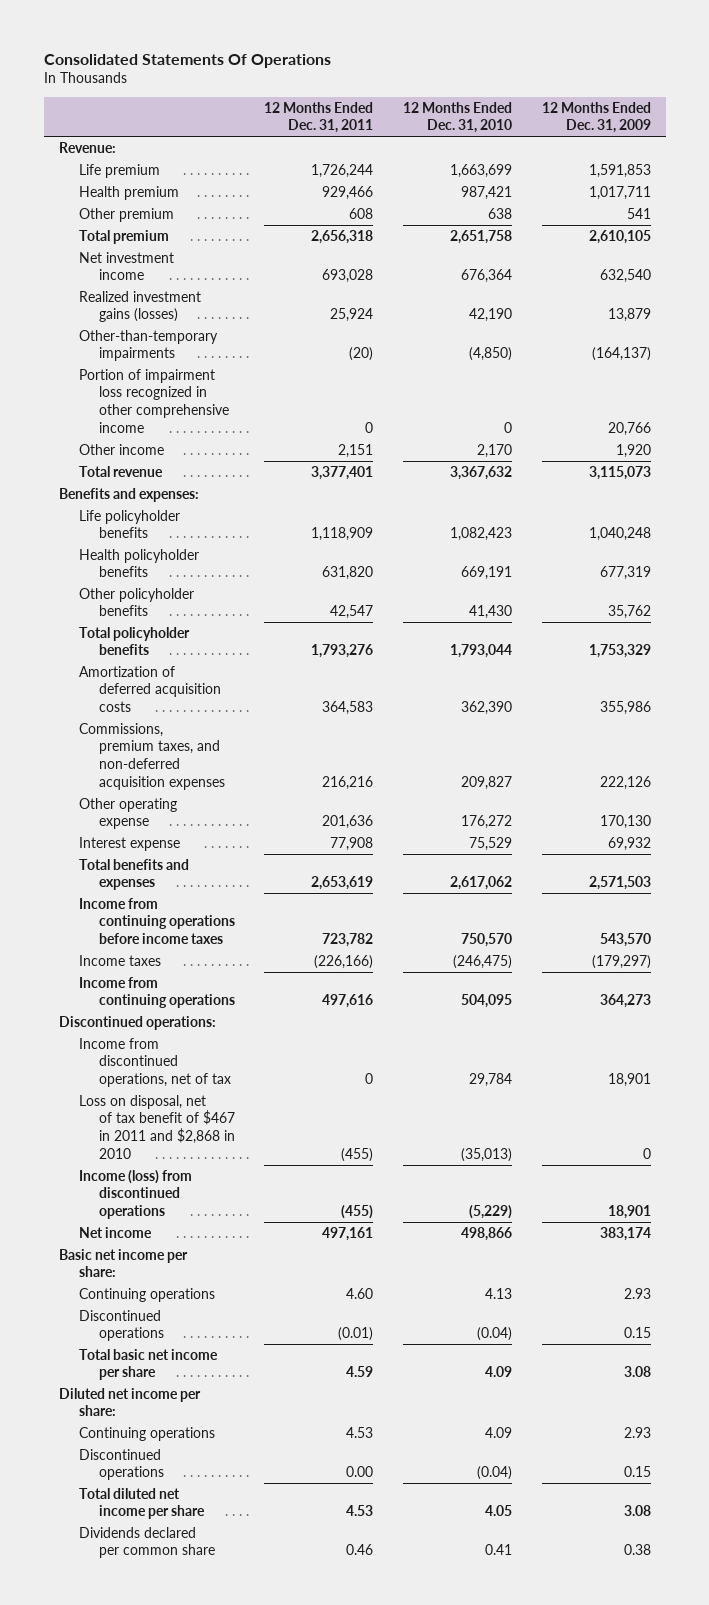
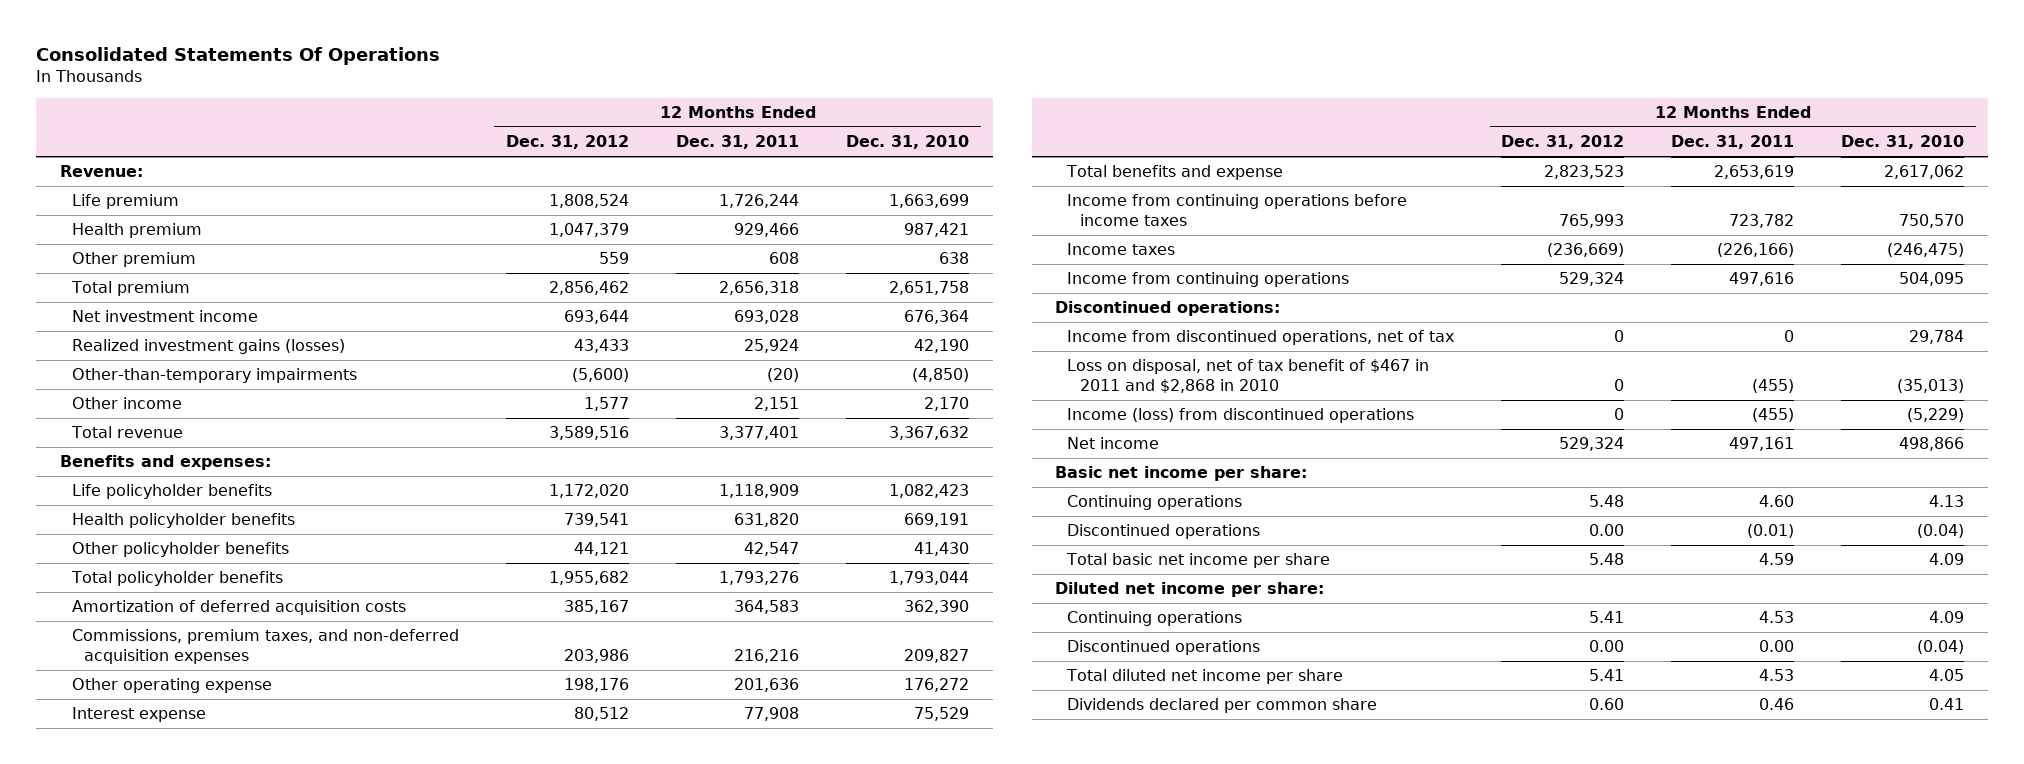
- | 12 Months Ended Dec. 31, 2011 | 12 Months Ended Dec. 31, 2010 | 12 Months Ended Dec. 31, 2009
+ | 12 Months Ended Dec. 31, 2012 | 12 Months Ended Dec. 31, 2011 | 12 Months Ended Dec. 31, 2010
- Portion of impairment loss recognized in other comprehensive income | 0 | 0 | 20,766
- Total benefits and expenses | 2,653,619 | 2,617,062 | 2,571,503
+ Total benefits and expense | 2,823,523 | 2,653,619 | 2,617,062

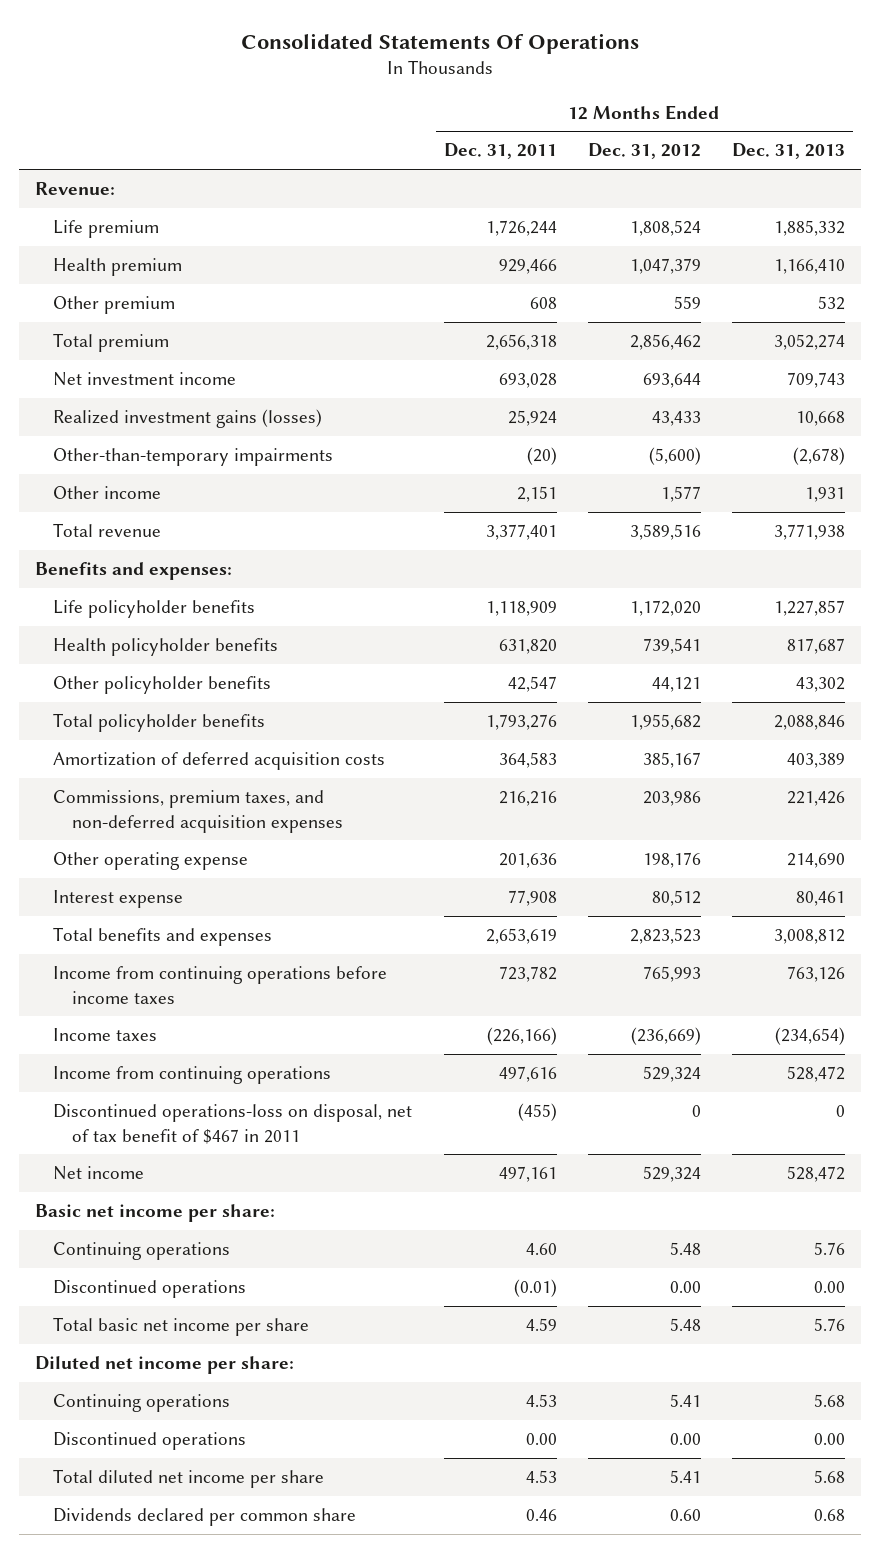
- | 12 Months Ended Dec. 31, 2012 | 12 Months Ended Dec. 31, 2011 | 12 Months Ended Dec. 31, 2010
+ | 12 Months Ended Dec. 31, 2011 | 12 Months Ended Dec. 31, 2012 | 12 Months Ended Dec. 31, 2013
- Total benefits and expense | 2,823,523 | 2,653,619 | 2,617,062
+ Total benefits and expenses | 2,653,619 | 2,823,523 | 3,008,812
- Discontinued operations:
- Income from discontinued operations, net of tax | 0 | 0 | 29,784
- Loss on disposal, net of tax benefit of $467 in 2011 and $2,868 in 2010 | 0 | (455) | (35,013)
- Income (loss) from discontinued operations | 0 | (455) | (5,229)
+ Discontinued operations-loss on disposal, net of tax benefit of $467 in 2011 | (455) | 0 | 0

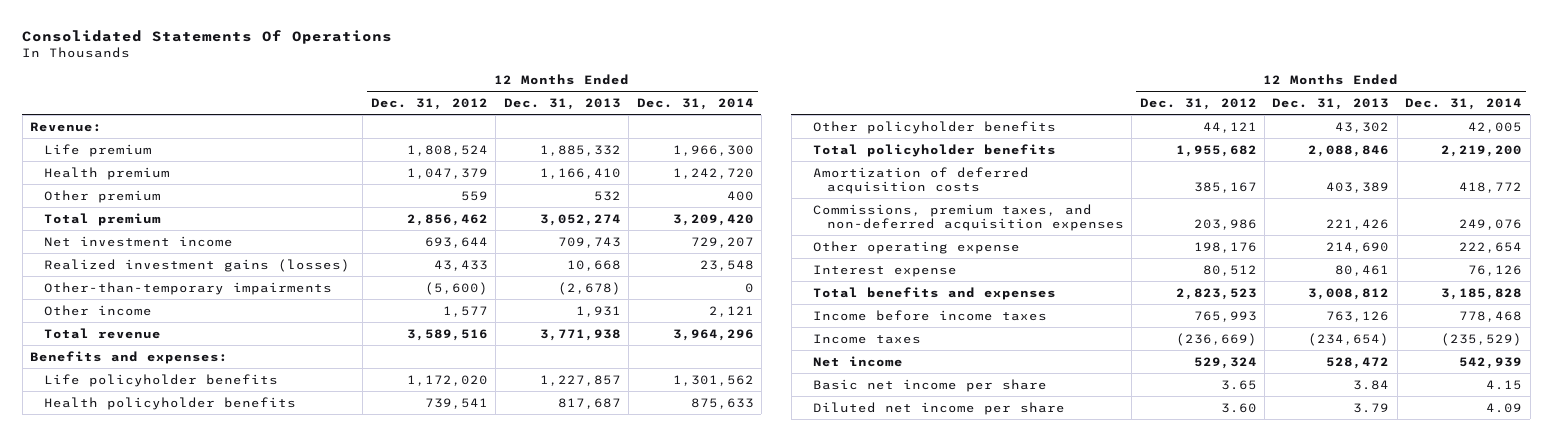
- | 12 Months Ended Dec. 31, 2011 | 12 Months Ended Dec. 31, 2012 | 12 Months Ended Dec. 31, 2013
+ | 12 Months Ended Dec. 31, 2012 | 12 Months Ended Dec. 31, 2013 | 12 Months Ended Dec. 31, 2014
- Income from continuing operations before income taxes | 723,782 | 765,993 | 763,126
+ Income before income taxes | 765,993 | 763,126 | 778,468
- Income from continuing operations | 497,616 | 529,324 | 528,472
- Discontinued operations-loss on disposal, net of tax benefit of $467 in 2011 | (455) | 0 | 0
- Basic net income per share:
- Continuing operations | 4.60 | 5.48 | 5.76
- Discontinued operations | (0.01) | 0.00 | 0.00
- Total basic net income per share | 4.59 | 5.48 | 5.76
- Diluted net income per share:
- Continuing operations | 4.53 | 5.41 | 5.68
- Discontinued operations | 0.00 | 0.00 | 0.00
- Total diluted net income per share | 4.53 | 5.41 | 5.68
- Dividends declared per common share | 0.46 | 0.60 | 0.68
+ Basic net income per share | 3.65 | 3.84 | 4.15
+ Diluted net income per share | 3.60 | 3.79 | 4.09

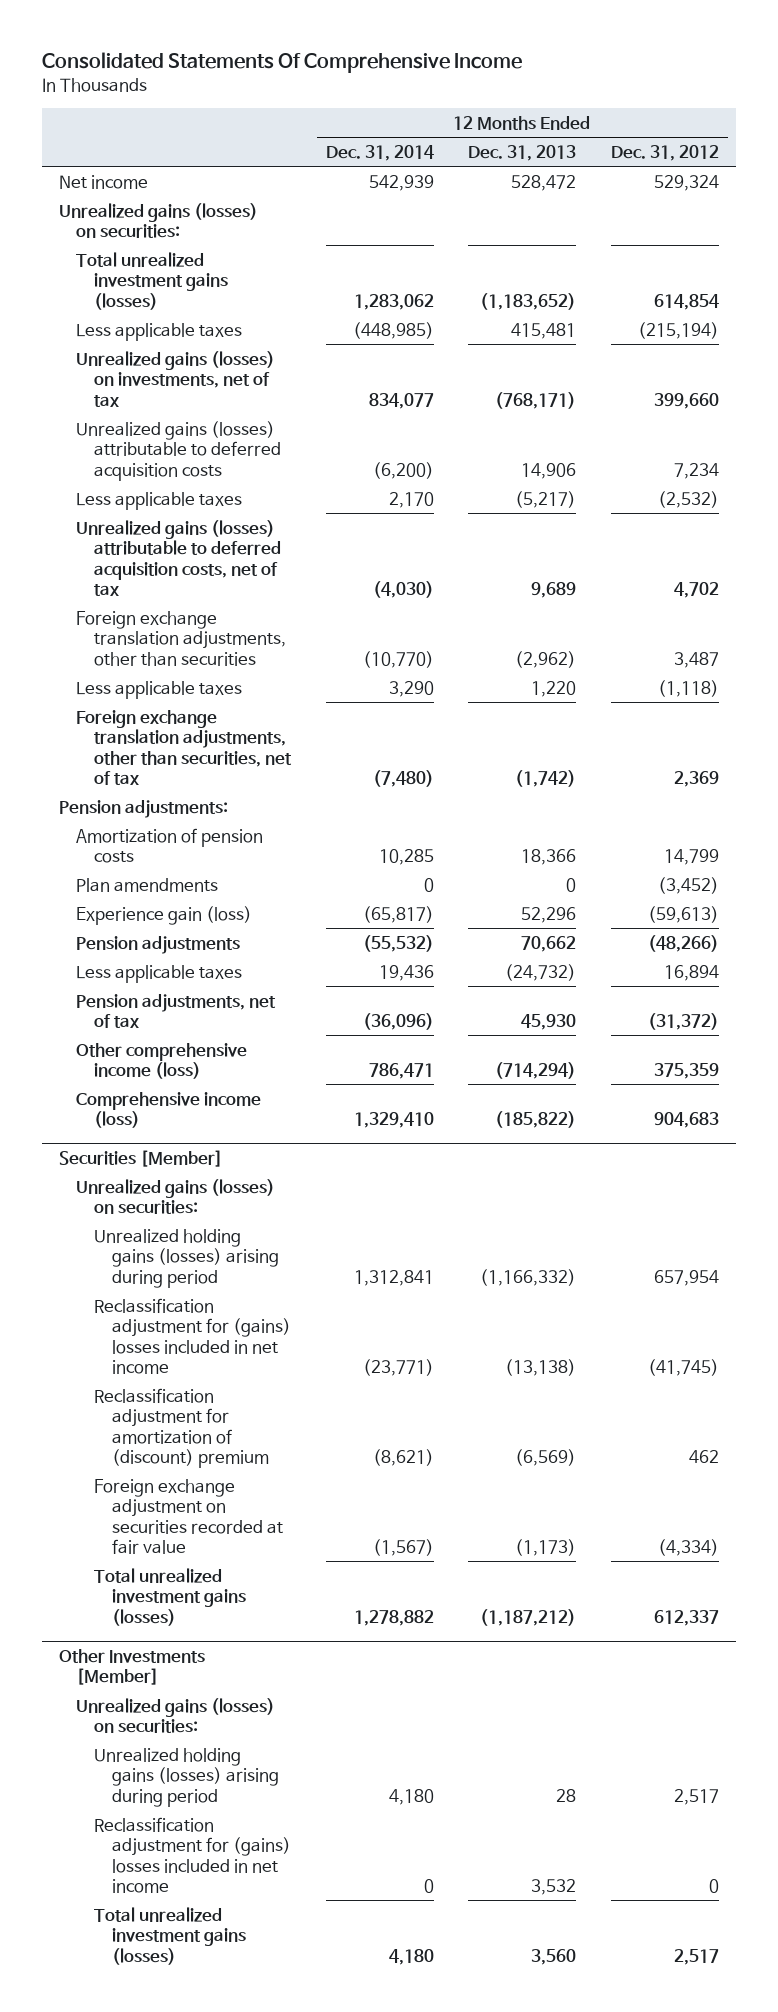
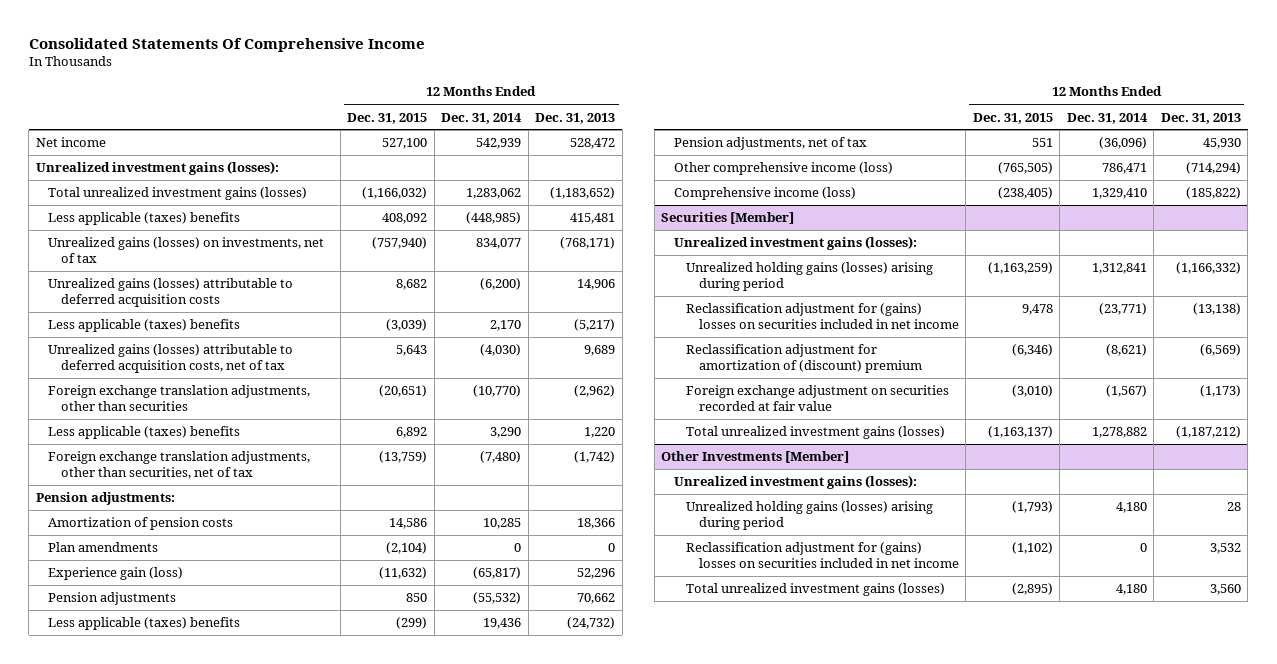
- | 12 Months Ended Dec. 31, 2014 | 12 Months Ended Dec. 31, 2013 | 12 Months Ended Dec. 31, 2012
+ | 12 Months Ended Dec. 31, 2015 | 12 Months Ended Dec. 31, 2014 | 12 Months Ended Dec. 31, 2013
- Unrealized gains (losses) on securities:
+ Unrealized investment gains (losses):
- Less applicable taxes | (448,985) | 415,481 | (215,194)
+ Less applicable (taxes) benefits | 408,092 | (448,985) | 415,481
- Less applicable taxes | 2,170 | (5,217) | (2,532)
+ Less applicable (taxes) benefits | (3,039) | 2,170 | (5,217)
- Less applicable taxes | 3,290 | 1,220 | (1,118)
+ Less applicable (taxes) benefits | 6,892 | 3,290 | 1,220
- Less applicable taxes | 19,436 | (24,732) | 16,894
+ Less applicable (taxes) benefits | (299) | 19,436 | (24,732)
@ Securities [Member]
- Unrealized gains (losses) on securities:
+ Unrealized investment gains (losses):
- Reclassification adjustment for (gains) losses included in net income | (23,771) | (13,138) | (41,745)
+ Reclassification adjustment for (gains) losses on securities included in net income | 9,478 | (23,771) | (13,138)
@ Other Investments [Member]
- Unrealized gains (losses) on securities:
+ Unrealized investment gains (losses):
- Reclassification adjustment for (gains) losses included in net income | 0 | 3,532 | 0
+ Reclassification adjustment for (gains) losses on securities included in net income | (1,102) | 0 | 3,532

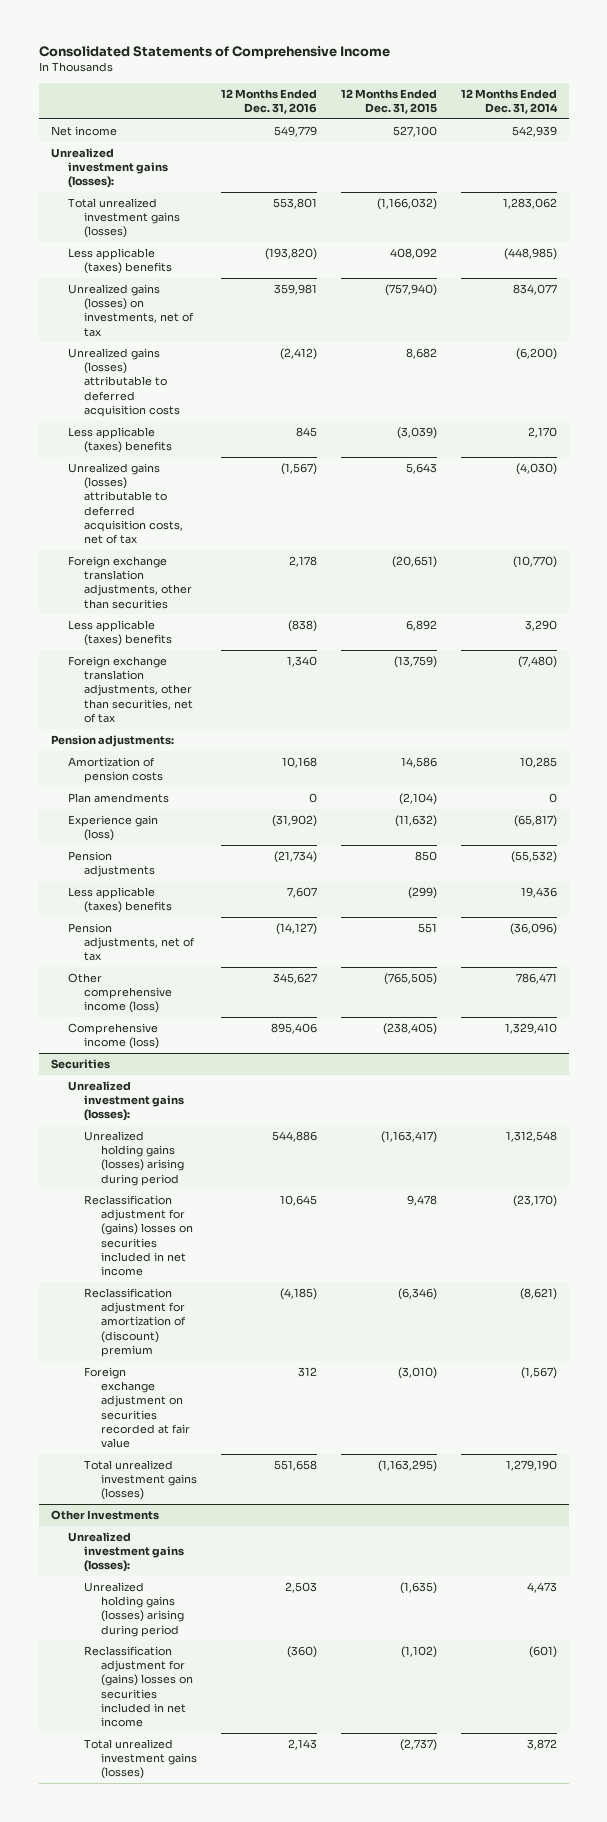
- Consolidated Statements Of Comprehensive Income
+ Consolidated Statements of Comprehensive Income
- | 12 Months Ended Dec. 31, 2015 | 12 Months Ended Dec. 31, 2014 | 12 Months Ended Dec. 31, 2013
+ | 12 Months Ended Dec. 31, 2016 | 12 Months Ended Dec. 31, 2015 | 12 Months Ended Dec. 31, 2014
- Securities [Member]
+ Securities
- Unrealized holding gains (losses) arising during period | (1,163,259) | 1,312,841 | (1,166,332)
- Reclassification adjustment for (gains) losses on securities included in net income | 9,478 | (23,771) | (13,138)
+ Unrealized holding gains (losses) arising during period | 544,886 | (1,163,417) | 1,312,548
+ Reclassification adjustment for (gains) losses on securities included in net income | 10,645 | 9,478 | (23,170)
- Total unrealized investment gains (losses) | (1,163,137) | 1,278,882 | (1,187,212)
- Other Investments [Member]
+ Total unrealized investment gains (losses) | 551,658 | (1,163,295) | 1,279,190
+ Other Investments
- Unrealized holding gains (losses) arising during period | (1,793) | 4,180 | 28
- Reclassification adjustment for (gains) losses on securities included in net income | (1,102) | 0 | 3,532
- Total unrealized investment gains (losses) | (2,895) | 4,180 | 3,560
+ Unrealized holding gains (losses) arising during period | 2,503 | (1,635) | 4,473
+ Reclassification adjustment for (gains) losses on securities included in net income | (360) | (1,102) | (601)
+ Total unrealized investment gains (losses) | 2,143 | (2,737) | 3,872

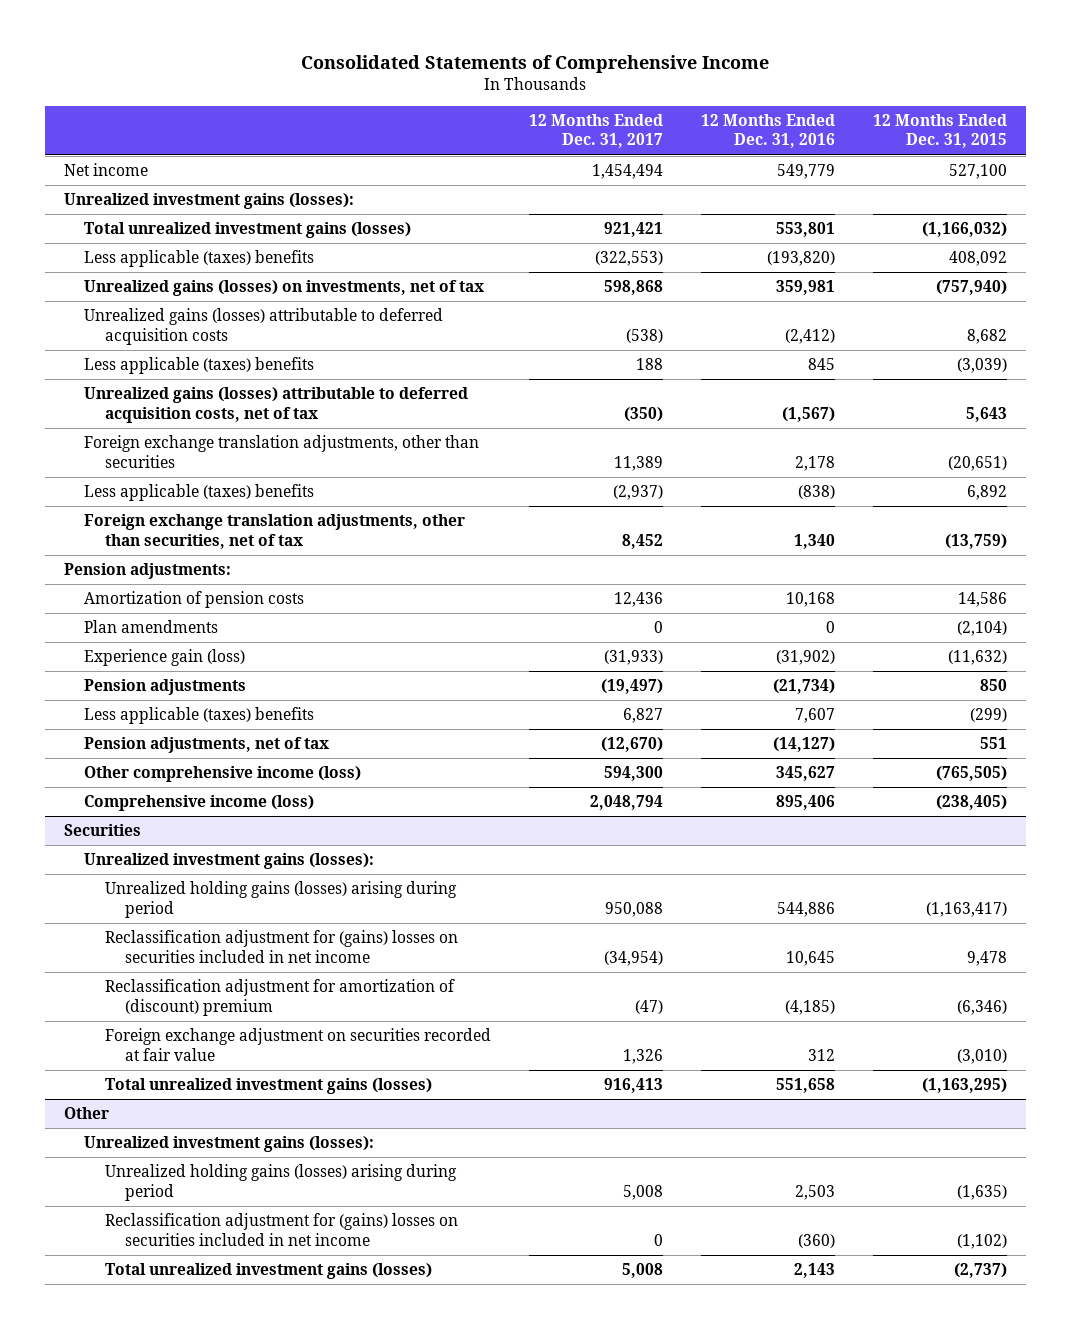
- | 12 Months Ended Dec. 31, 2016 | 12 Months Ended Dec. 31, 2015 | 12 Months Ended Dec. 31, 2014
+ | 12 Months Ended Dec. 31, 2017 | 12 Months Ended Dec. 31, 2016 | 12 Months Ended Dec. 31, 2015
- Other Investments
+ Other

